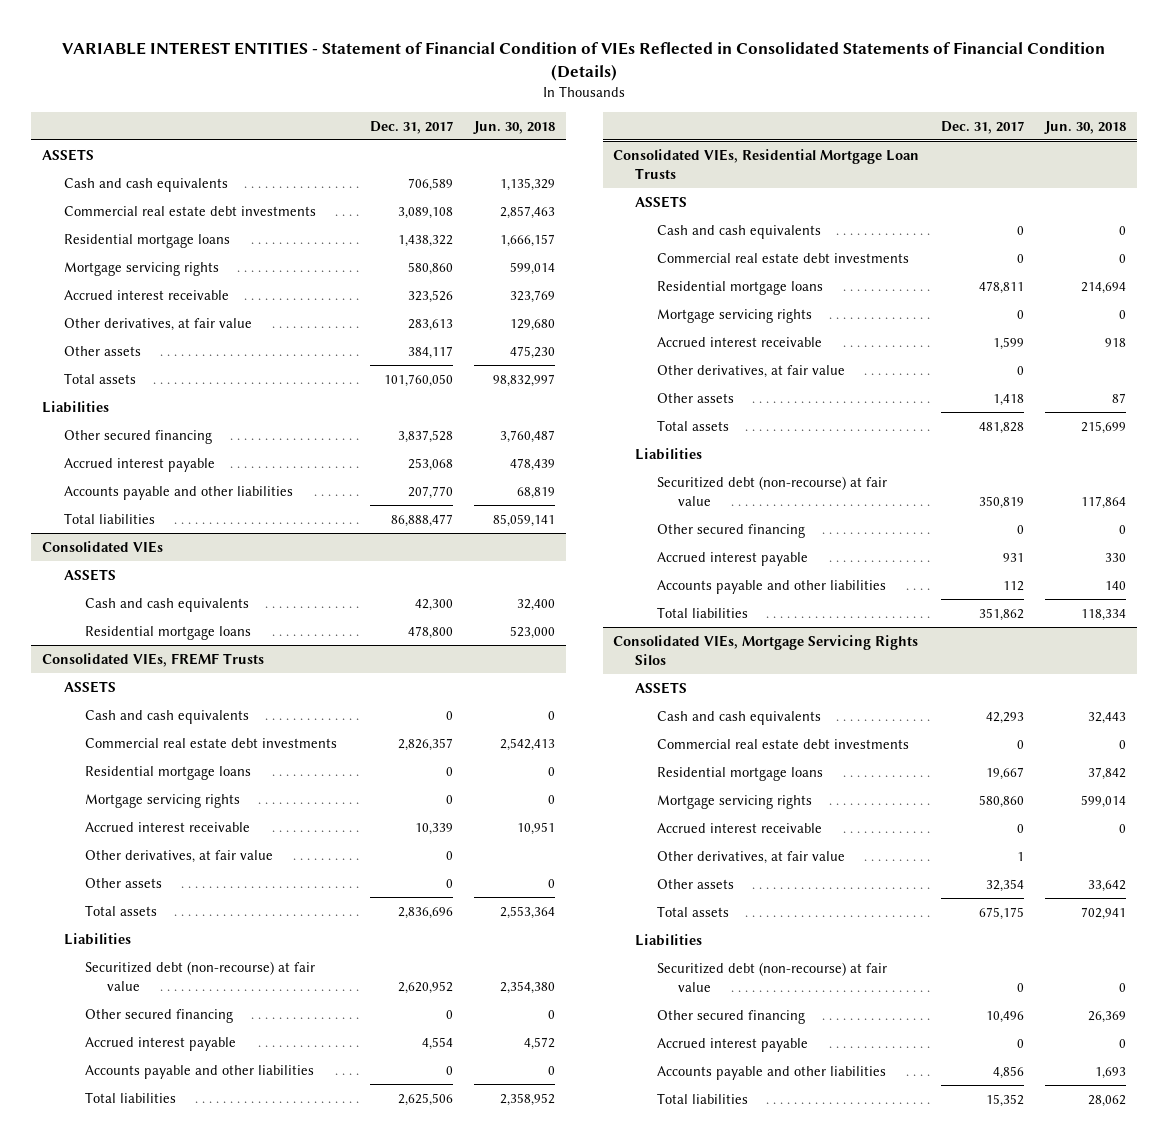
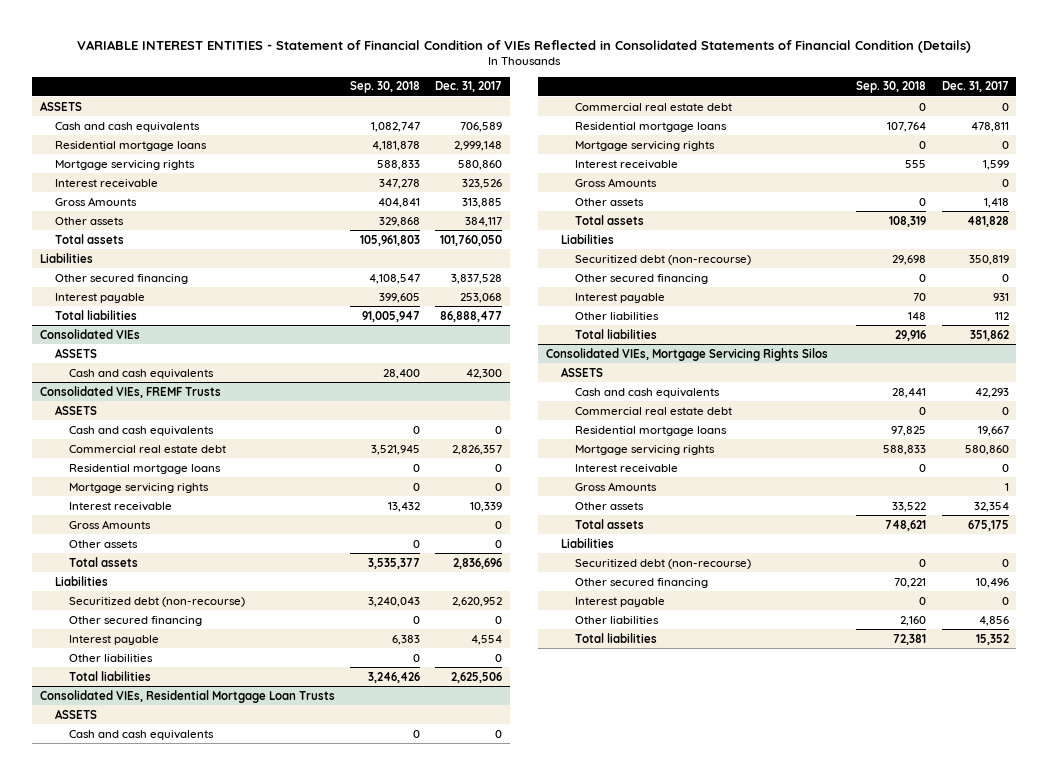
- | Dec. 31, 2017 | Jun. 30, 2018
+ | Sep. 30, 2018 | Dec. 31, 2017
- Commercial real estate debt investments | 3,089,108 | 2,857,463
- Residential mortgage loans | 1,438,322 | 1,666,157
+ Residential mortgage loans | 4,181,878 | 2,999,148
- Accrued interest receivable | 323,526 | 323,769
- Other derivatives, at fair value | 283,613 | 129,680
+ Interest receivable | 347,278 | 323,526
+ Gross Amounts | 404,841 | 313,885
- Accrued interest payable | 253,068 | 478,439
- Accounts payable and other liabilities | 207,770 | 68,819
+ Interest payable | 399,605 | 253,068
@ Consolidated VIEs
- Residential mortgage loans | 478,800 | 523,000
@ Consolidated VIEs, FREMF Trusts
- Commercial real estate debt investments | 2,826,357 | 2,542,413
+ Commercial real estate debt | 3,521,945 | 2,826,357
- Accrued interest receivable | 10,339 | 10,951
- Other derivatives, at fair value | 0 |
+ Interest receivable | 13,432 | 10,339
+ Gross Amounts | | 0
- Securitized debt (non-recourse) at fair value | 2,620,952 | 2,354,380
+ Securitized debt (non-recourse) | 3,240,043 | 2,620,952
- Accrued interest payable | 4,554 | 4,572
- Accounts payable and other liabilities | 0 | 0
+ Interest payable | 6,383 | 4,554
+ Other liabilities | 0 | 0
@ Consolidated VIEs, Residential Mortgage Loan Trusts
- Commercial real estate debt investments | 0 | 0
+ Commercial real estate debt | 0 | 0
- Accrued interest receivable | 1,599 | 918
- Other derivatives, at fair value | 0 |
+ Interest receivable | 555 | 1,599
+ Gross Amounts | | 0
- Securitized debt (non-recourse) at fair value | 350,819 | 117,864
+ Securitized debt (non-recourse) | 29,698 | 350,819
- Accrued interest payable | 931 | 330
- Accounts payable and other liabilities | 112 | 140
+ Interest payable | 70 | 931
+ Other liabilities | 148 | 112
@ Consolidated VIEs, Mortgage Servicing Rights Silos
- Commercial real estate debt investments | 0 | 0
+ Commercial real estate debt | 0 | 0
- Accrued interest receivable | 0 | 0
- Other derivatives, at fair value | 1 |
+ Interest receivable | 0 | 0
+ Gross Amounts | | 1
- Securitized debt (non-recourse) at fair value | 0 | 0
+ Securitized debt (non-recourse) | 0 | 0
- Accrued interest payable | 0 | 0
- Accounts payable and other liabilities | 4,856 | 1,693
+ Interest payable | 0 | 0
+ Other liabilities | 2,160 | 4,856

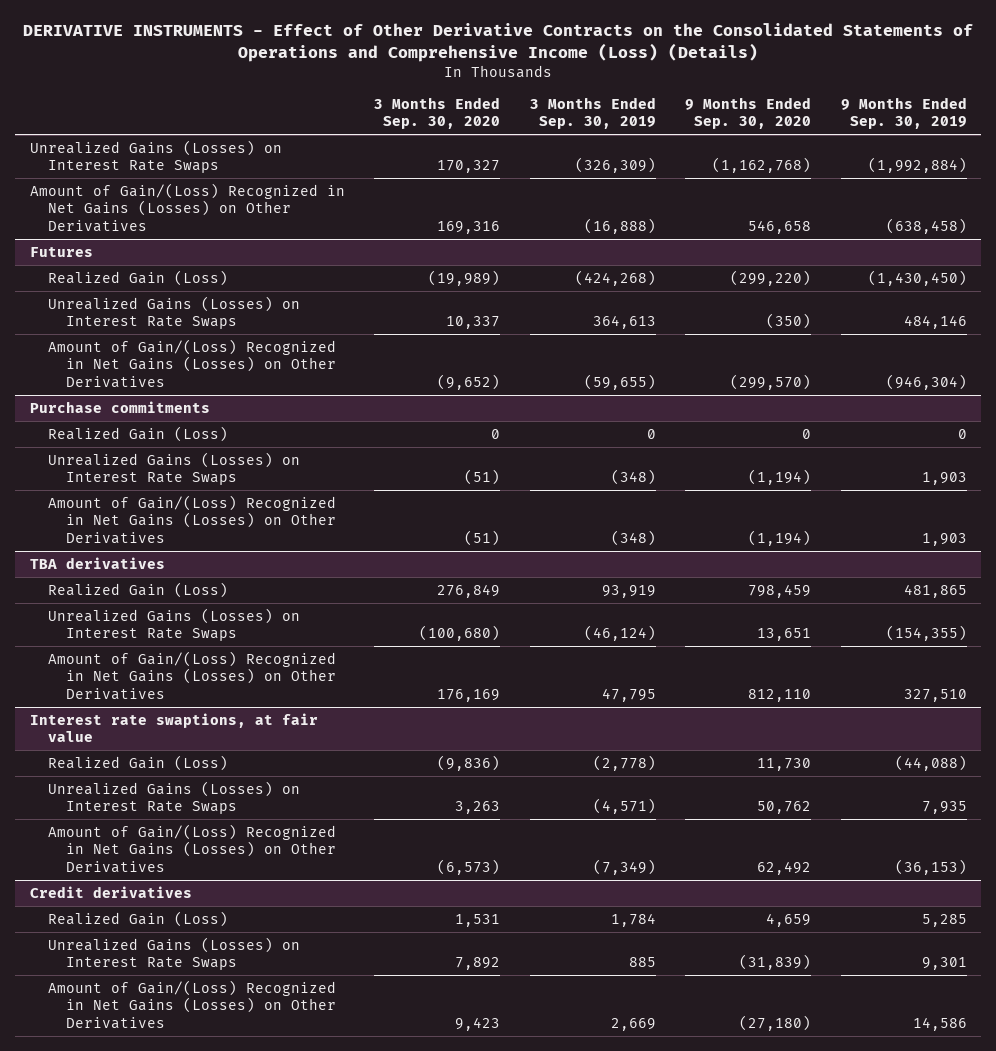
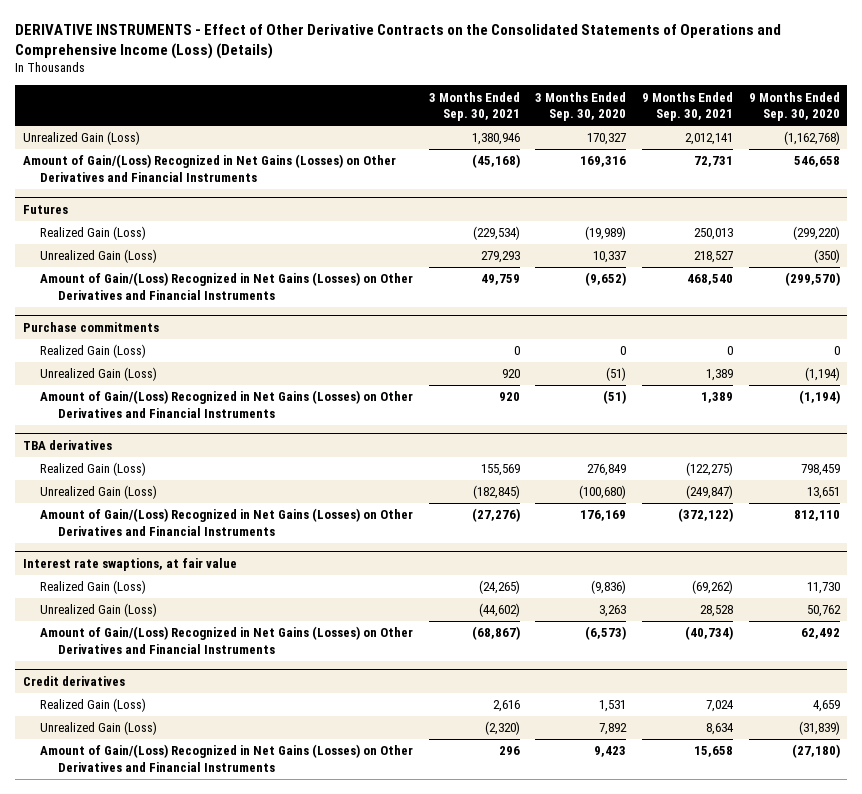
- | 3 Months Ended Sep. 30, 2020 | 3 Months Ended Sep. 30, 2019 | 9 Months Ended Sep. 30, 2020 | 9 Months Ended Sep. 30, 2019
+ | 3 Months Ended Sep. 30, 2021 | 3 Months Ended Sep. 30, 2020 | 9 Months Ended Sep. 30, 2021 | 9 Months Ended Sep. 30, 2020
- Unrealized Gains (Losses) on Interest Rate Swaps | 170,327 | (326,309) | (1,162,768) | (1,992,884)
- Amount of Gain/(Loss) Recognized in Net Gains (Losses) on Other Derivatives | 169,316 | (16,888) | 546,658 | (638,458)
+ Unrealized Gain (Loss) | 1,380,946 | 170,327 | 2,012,141 | (1,162,768)
+ Amount of Gain/(Loss) Recognized in Net Gains (Losses) on Other Derivatives and Financial Instruments | (45,168) | 169,316 | 72,731 | 546,658
@ Futures
- Unrealized Gains (Losses) on Interest Rate Swaps | 10,337 | 364,613 | (350) | 484,146
- Amount of Gain/(Loss) Recognized in Net Gains (Losses) on Other Derivatives | (9,652) | (59,655) | (299,570) | (946,304)
+ Unrealized Gain (Loss) | 279,293 | 10,337 | 218,527 | (350)
+ Amount of Gain/(Loss) Recognized in Net Gains (Losses) on Other Derivatives and Financial Instruments | 49,759 | (9,652) | 468,540 | (299,570)
@ Purchase commitments
- Unrealized Gains (Losses) on Interest Rate Swaps | (51) | (348) | (1,194) | 1,903
- Amount of Gain/(Loss) Recognized in Net Gains (Losses) on Other Derivatives | (51) | (348) | (1,194) | 1,903
+ Unrealized Gain (Loss) | 920 | (51) | 1,389 | (1,194)
+ Amount of Gain/(Loss) Recognized in Net Gains (Losses) on Other Derivatives and Financial Instruments | 920 | (51) | 1,389 | (1,194)
@ TBA derivatives
- Unrealized Gains (Losses) on Interest Rate Swaps | (100,680) | (46,124) | 13,651 | (154,355)
- Amount of Gain/(Loss) Recognized in Net Gains (Losses) on Other Derivatives | 176,169 | 47,795 | 812,110 | 327,510
+ Unrealized Gain (Loss) | (182,845) | (100,680) | (249,847) | 13,651
+ Amount of Gain/(Loss) Recognized in Net Gains (Losses) on Other Derivatives and Financial Instruments | (27,276) | 176,169 | (372,122) | 812,110
@ Interest rate swaptions, at fair value
- Unrealized Gains (Losses) on Interest Rate Swaps | 3,263 | (4,571) | 50,762 | 7,935
- Amount of Gain/(Loss) Recognized in Net Gains (Losses) on Other Derivatives | (6,573) | (7,349) | 62,492 | (36,153)
+ Unrealized Gain (Loss) | (44,602) | 3,263 | 28,528 | 50,762
+ Amount of Gain/(Loss) Recognized in Net Gains (Losses) on Other Derivatives and Financial Instruments | (68,867) | (6,573) | (40,734) | 62,492
@ Credit derivatives
- Unrealized Gains (Losses) on Interest Rate Swaps | 7,892 | 885 | (31,839) | 9,301
- Amount of Gain/(Loss) Recognized in Net Gains (Losses) on Other Derivatives | 9,423 | 2,669 | (27,180) | 14,586
+ Unrealized Gain (Loss) | (2,320) | 7,892 | 8,634 | (31,839)
+ Amount of Gain/(Loss) Recognized in Net Gains (Losses) on Other Derivatives and Financial Instruments | 296 | 9,423 | 15,658 | (27,180)

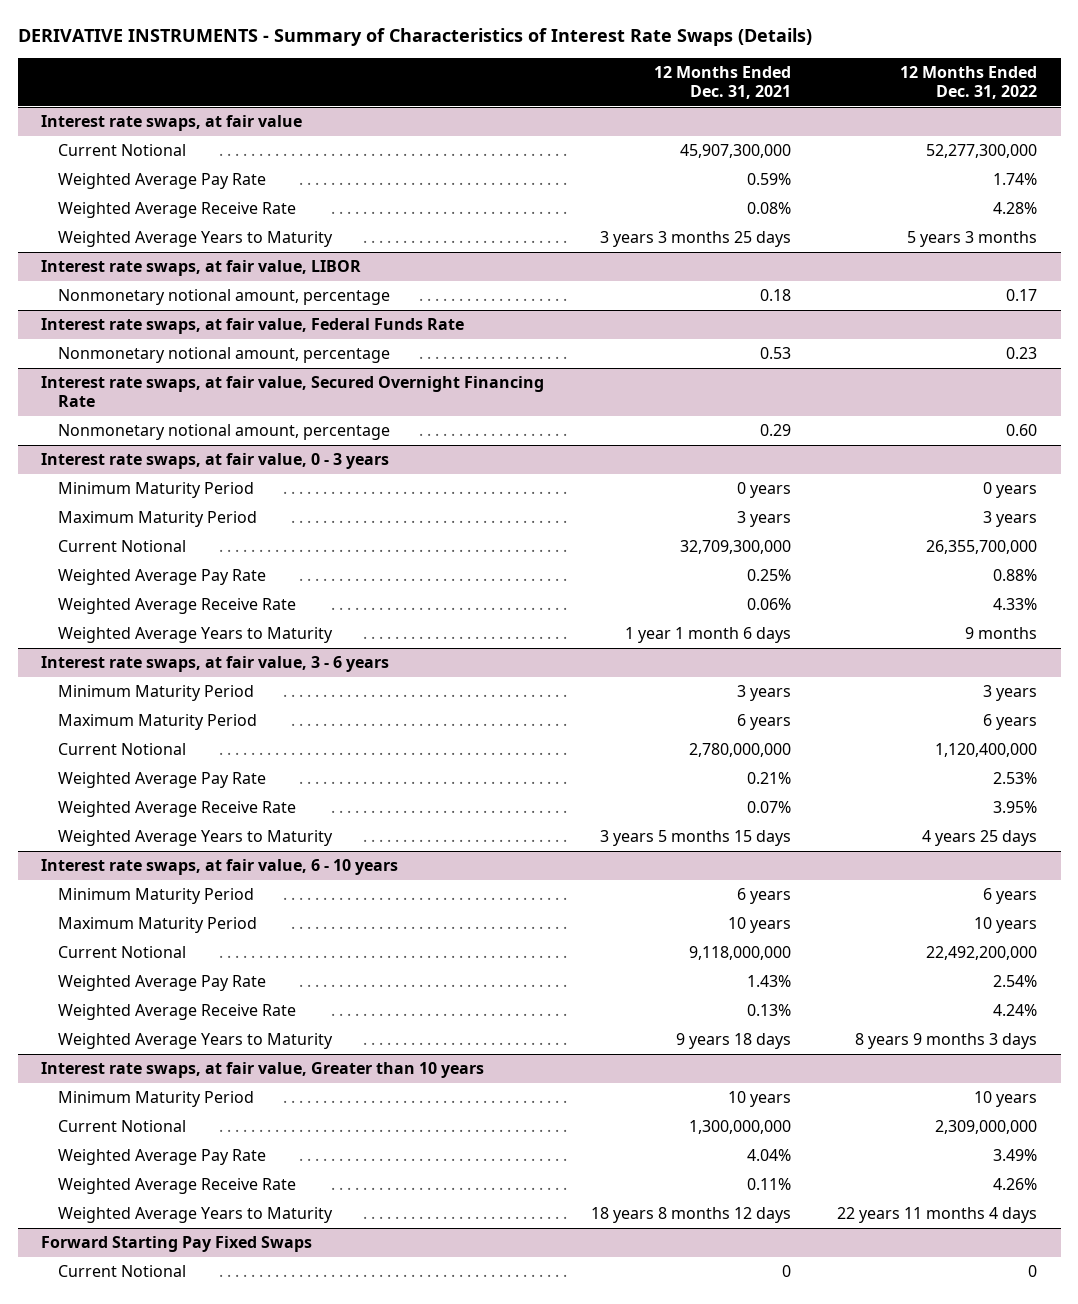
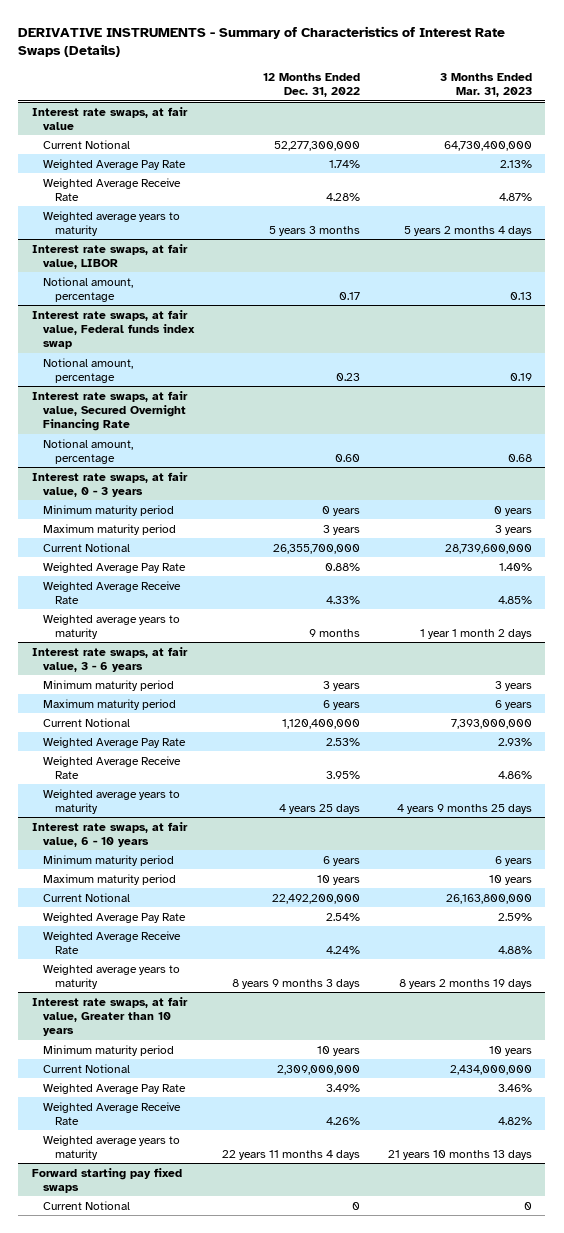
- | 12 Months Ended Dec. 31, 2021 | 12 Months Ended Dec. 31, 2022
+ | 12 Months Ended Dec. 31, 2022 | 3 Months Ended Mar. 31, 2023
@ Interest rate swaps, at fair value
- Weighted Average Years to Maturity | 3 years 3 months 25 days | 5 years 3 months
+ Weighted average years to maturity | 5 years 3 months | 5 years 2 months 4 days
@ Interest rate swaps, at fair value, LIBOR
- Nonmonetary notional amount, percentage | 0.18 | 0.17
- Interest rate swaps, at fair value, Federal Funds Rate
- Nonmonetary notional amount, percentage | 0.53 | 0.23
@ Interest rate swaps, at fair value, LIBOR
+ Notional amount, percentage | 0.17 | 0.13
+ Interest rate swaps, at fair value, Federal funds index swap
+ Notional amount, percentage | 0.23 | 0.19
@ Interest rate swaps, at fair value, Secured Overnight Financing Rate
- Nonmonetary notional amount, percentage | 0.29 | 0.60
+ Notional amount, percentage | 0.60 | 0.68
@ Interest rate swaps, at fair value, 0 - 3 years
- Minimum Maturity Period | 0 years | 0 years
- Maximum Maturity Period | 3 years | 3 years
+ Minimum maturity period | 0 years | 0 years
+ Maximum maturity period | 3 years | 3 years
- Weighted Average Years to Maturity | 1 year 1 month 6 days | 9 months
+ Weighted average years to maturity | 9 months | 1 year 1 month 2 days
@ Interest rate swaps, at fair value, 3 - 6 years
- Minimum Maturity Period | 3 years | 3 years
- Maximum Maturity Period | 6 years | 6 years
+ Minimum maturity period | 3 years | 3 years
+ Maximum maturity period | 6 years | 6 years
- Weighted Average Years to Maturity | 3 years 5 months 15 days | 4 years 25 days
+ Weighted average years to maturity | 4 years 25 days | 4 years 9 months 25 days
@ Interest rate swaps, at fair value, 6 - 10 years
- Minimum Maturity Period | 6 years | 6 years
- Maximum Maturity Period | 10 years | 10 years
+ Minimum maturity period | 6 years | 6 years
+ Maximum maturity period | 10 years | 10 years
- Weighted Average Years to Maturity | 9 years 18 days | 8 years 9 months 3 days
+ Weighted average years to maturity | 8 years 9 months 3 days | 8 years 2 months 19 days
@ Interest rate swaps, at fair value, Greater than 10 years
- Minimum Maturity Period | 10 years | 10 years
+ Minimum maturity period | 10 years | 10 years
- Weighted Average Years to Maturity | 18 years 8 months 12 days | 22 years 11 months 4 days
- Forward Starting Pay Fixed Swaps
@ Interest rate swaps, at fair value, Greater than 10 years
+ Weighted average years to maturity | 22 years 11 months 4 days | 21 years 10 months 13 days
+ Forward starting pay fixed swaps

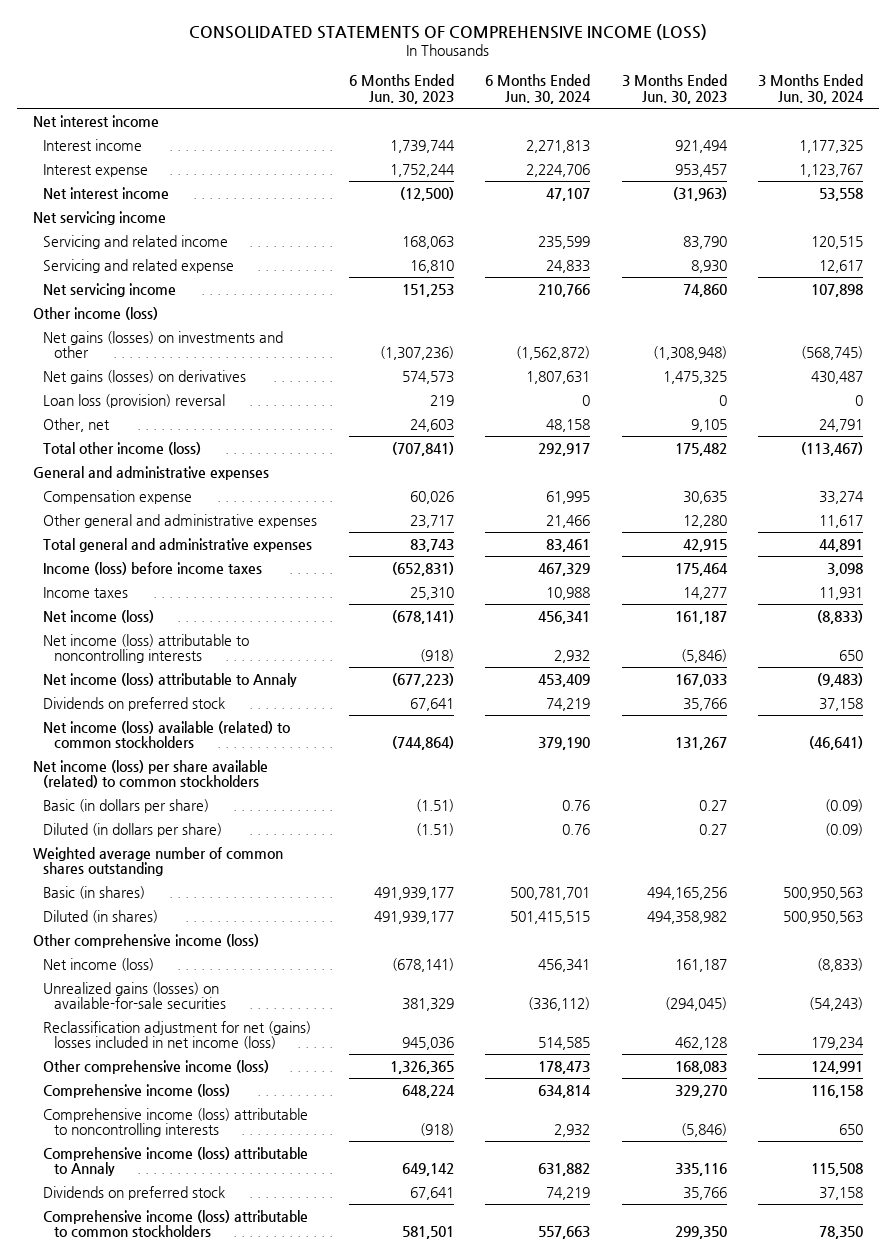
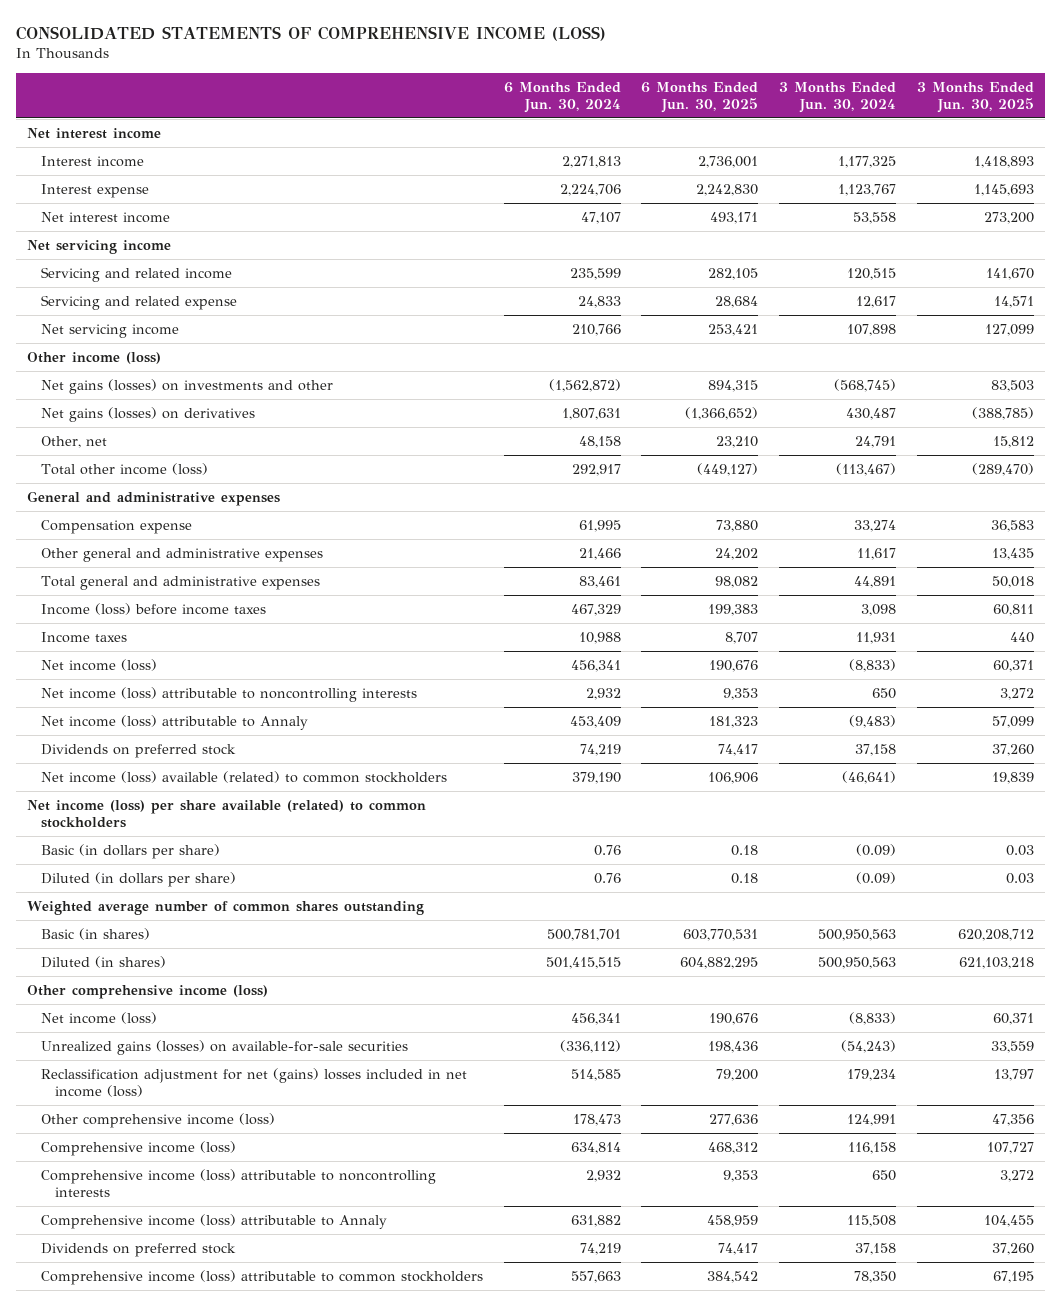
- | 6 Months Ended Jun. 30, 2023 | 6 Months Ended Jun. 30, 2024 | 3 Months Ended Jun. 30, 2023 | 3 Months Ended Jun. 30, 2024
+ | 6 Months Ended Jun. 30, 2024 | 6 Months Ended Jun. 30, 2025 | 3 Months Ended Jun. 30, 2024 | 3 Months Ended Jun. 30, 2025
- Loan loss (provision) reversal | 219 | 0 | 0 | 0

